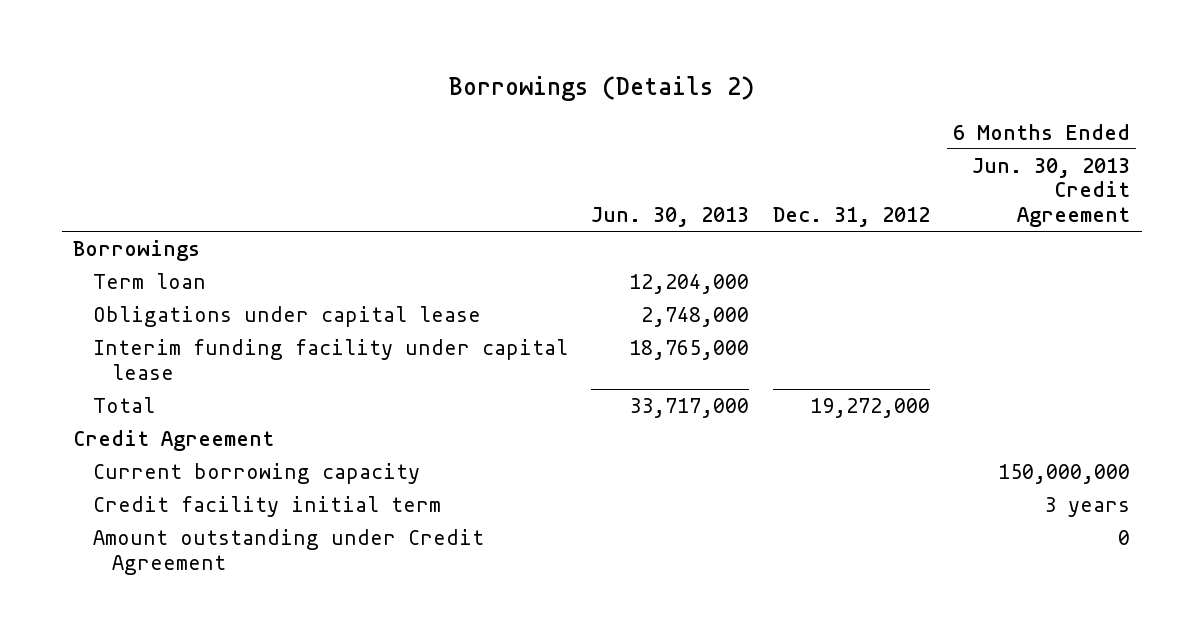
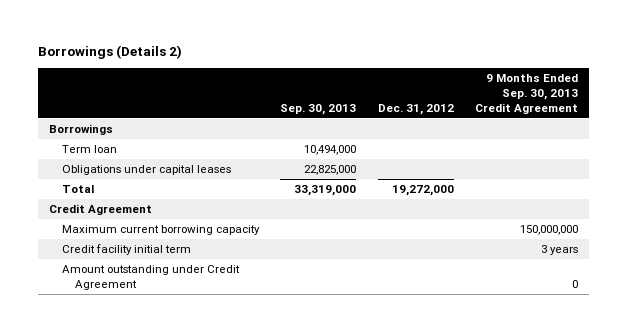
- | Jun. 30, 2013 | Dec. 31, 2012 | 6 Months Ended Jun. 30, 2013 Credit Agreement
+ | Sep. 30, 2013 | Dec. 31, 2012 | 9 Months Ended Sep. 30, 2013 Credit Agreement
- Obligations under capital lease | 2,748,000 | |
- Interim funding facility under capital lease | 18,765,000 | |
+ Obligations under capital leases | 22,825,000 | |
- Current borrowing capacity | | | 150,000,000
+ Maximum current borrowing capacity | | | 150,000,000

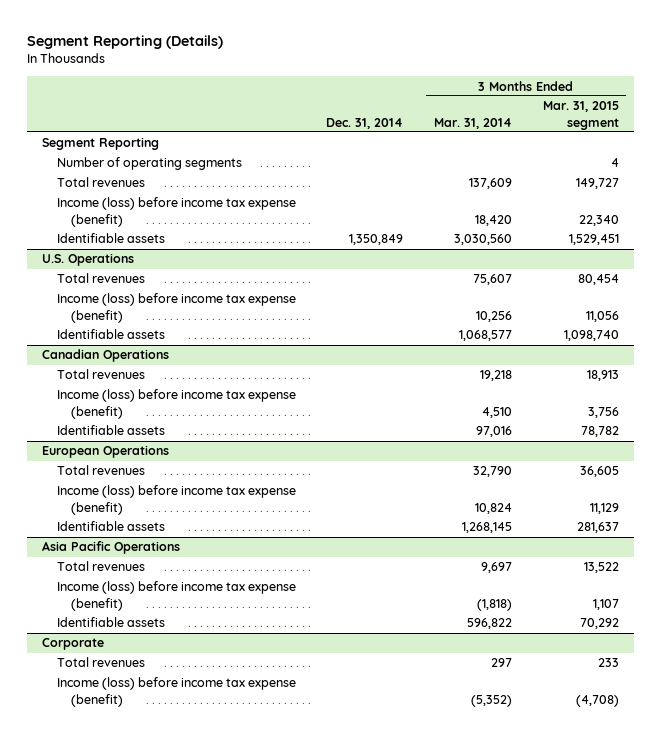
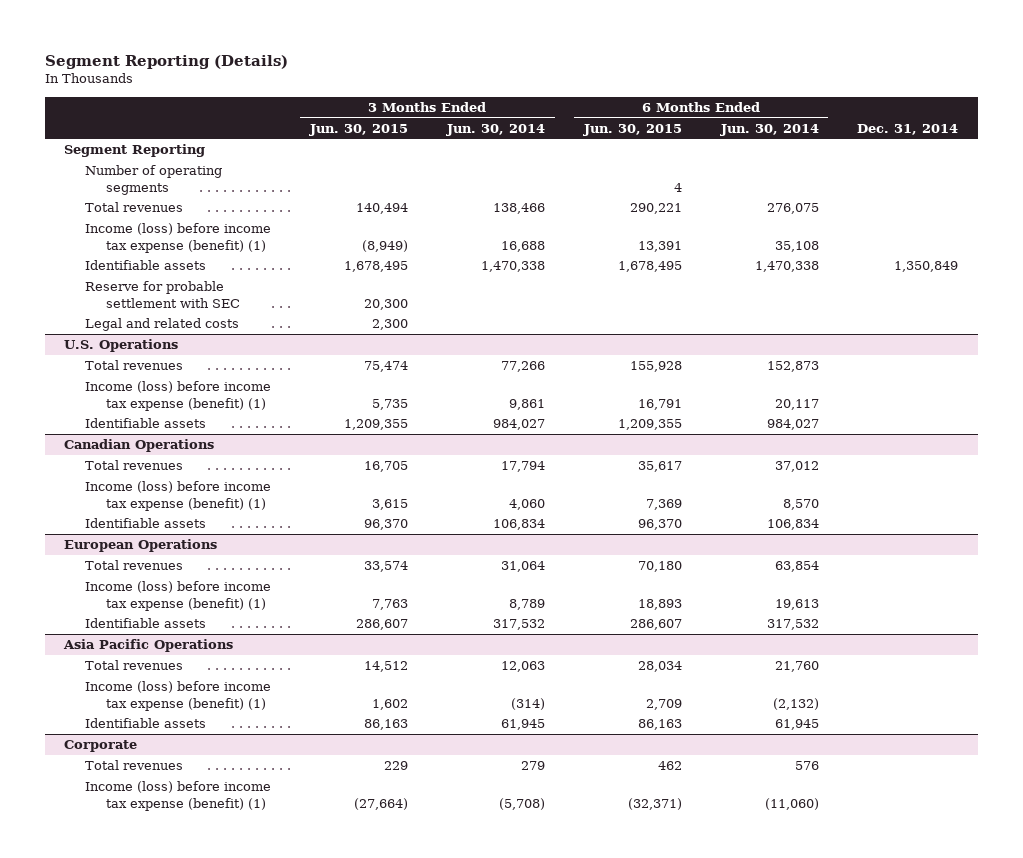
- | Dec. 31, 2014 | 3 Months Ended Mar. 31, 2014 | 3 Months Ended Mar. 31, 2015 segment
+ | 3 Months Ended Jun. 30, 2015 | 3 Months Ended Jun. 30, 2014 | 6 Months Ended Jun. 30, 2015 | 6 Months Ended Jun. 30, 2014 | Dec. 31, 2014
- Income (loss) before income tax expense (benefit) | | 18,420 | 22,340
+ Income (loss) before income tax expense (benefit) (1) | (8,949) | 16,688 | 13,391 | 35,108 |
+ Reserve for probable settlement with SEC | 20,300 | | | |
+ Legal and related costs | 2,300 | | | |
@ U.S. Operations
- Income (loss) before income tax expense (benefit) | | 10,256 | 11,056
+ Income (loss) before income tax expense (benefit) (1) | 5,735 | 9,861 | 16,791 | 20,117 |
@ Canadian Operations
- Income (loss) before income tax expense (benefit) | | 4,510 | 3,756
+ Income (loss) before income tax expense (benefit) (1) | 3,615 | 4,060 | 7,369 | 8,570 |
@ European Operations
- Income (loss) before income tax expense (benefit) | | 10,824 | 11,129
+ Income (loss) before income tax expense (benefit) (1) | 7,763 | 8,789 | 18,893 | 19,613 |
@ Asia Pacific Operations
- Income (loss) before income tax expense (benefit) | | (1,818) | 1,107
+ Income (loss) before income tax expense (benefit) (1) | 1,602 | (314) | 2,709 | (2,132) |
@ Corporate
- Income (loss) before income tax expense (benefit) | | (5,352) | (4,708)
+ Income (loss) before income tax expense (benefit) (1) | (27,664) | (5,708) | (32,371) | (11,060) |

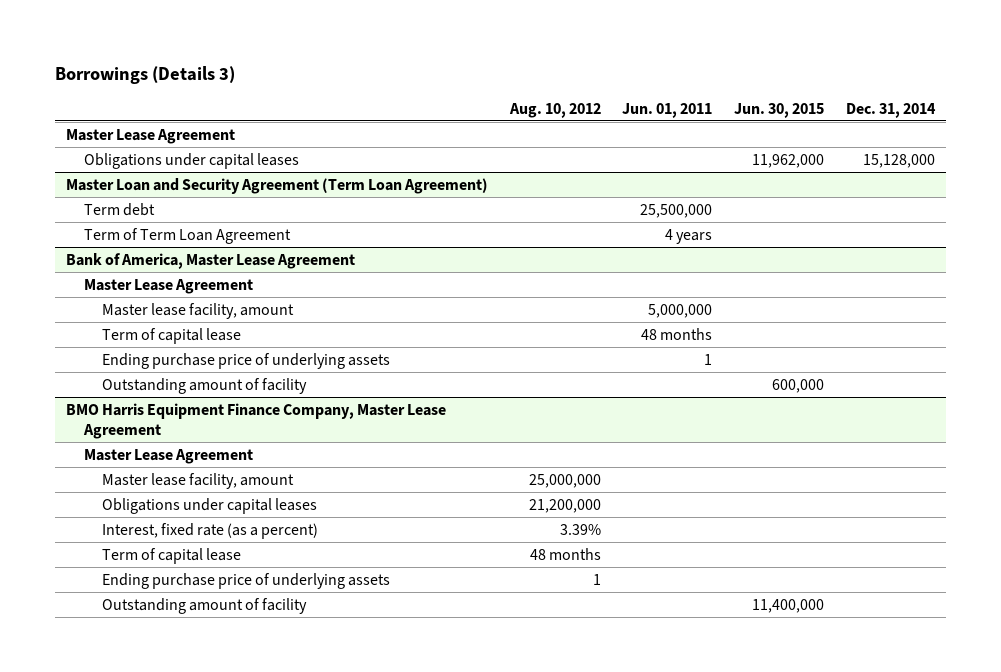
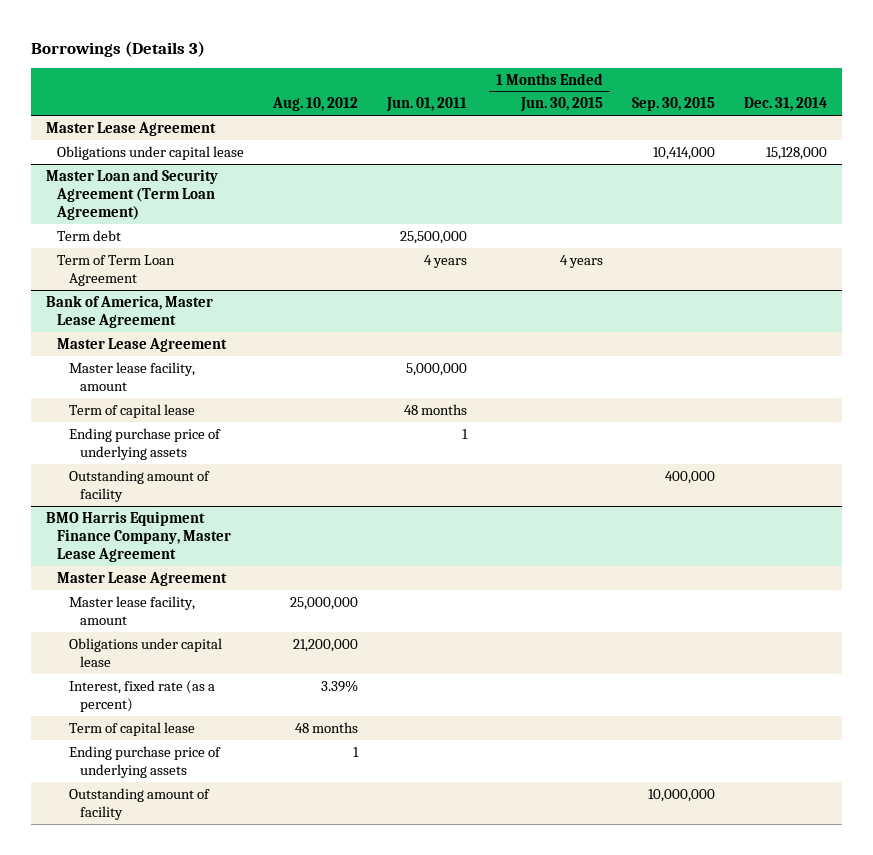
- | Aug. 10, 2012 | Jun. 01, 2011 | Jun. 30, 2015 | Dec. 31, 2014
+ | Aug. 10, 2012 | Jun. 01, 2011 | 1 Months Ended Jun. 30, 2015 | Sep. 30, 2015 | Dec. 31, 2014
- Obligations under capital leases | | | 11,962,000 | 15,128,000
+ Obligations under capital lease | | | | 10,414,000 | 15,128,000
@ BMO Harris Equipment Finance Company, Master Lease Agreement
- Obligations under capital leases | 21,200,000 | | |
+ Obligations under capital lease | 21,200,000 | | | |

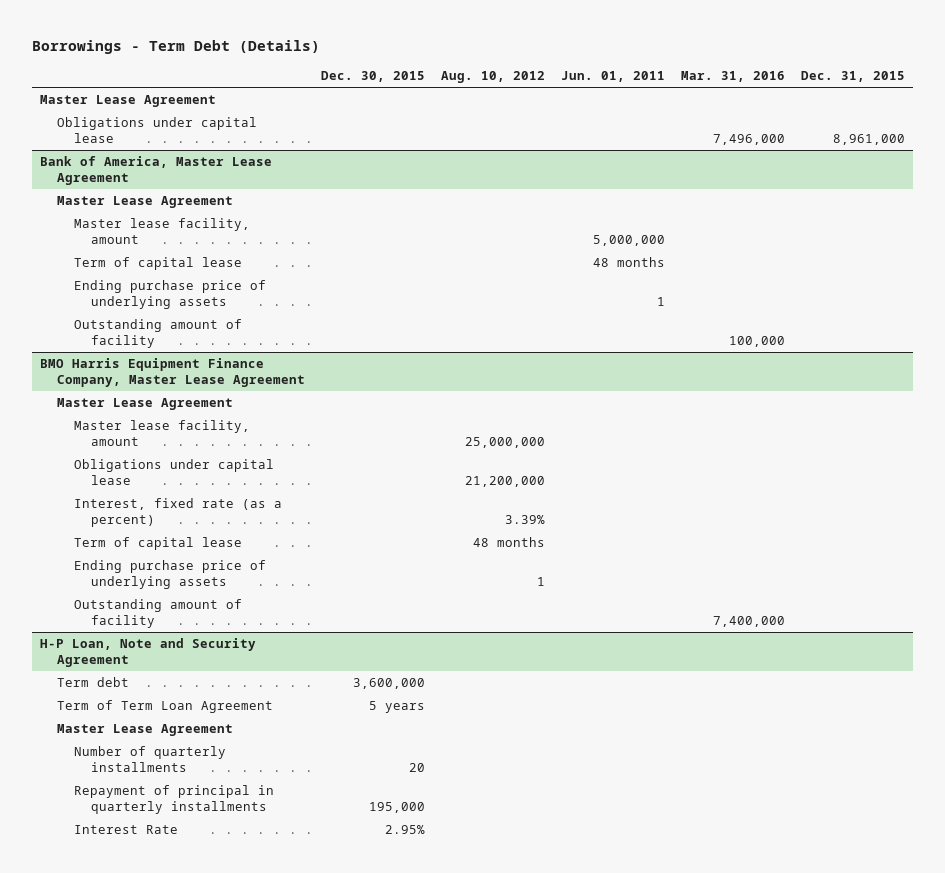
- Borrowings (Details 3)
+ Borrowings - Term Debt (Details)
- | Aug. 10, 2012 | Jun. 01, 2011 | 1 Months Ended Jun. 30, 2015 | Sep. 30, 2015 | Dec. 31, 2014
+ | Dec. 30, 2015 | Aug. 10, 2012 | Jun. 01, 2011 | Mar. 31, 2016 | Dec. 31, 2015
- Master Loan and Security Agreement (Term Loan Agreement)
- Term debt | | 25,500,000 | | |
- Term of Term Loan Agreement | | 4 years | 4 years | |
+ H-P Loan, Note and Security Agreement
+ Term debt | 3,600,000 | | | |
+ Term of Term Loan Agreement | 5 years | | | |
+ Master Lease Agreement
+ Number of quarterly installments | 20 | | | |
+ Repayment of principal in quarterly installments | 195,000 | | | |
+ Interest Rate | 2.95% | | | |

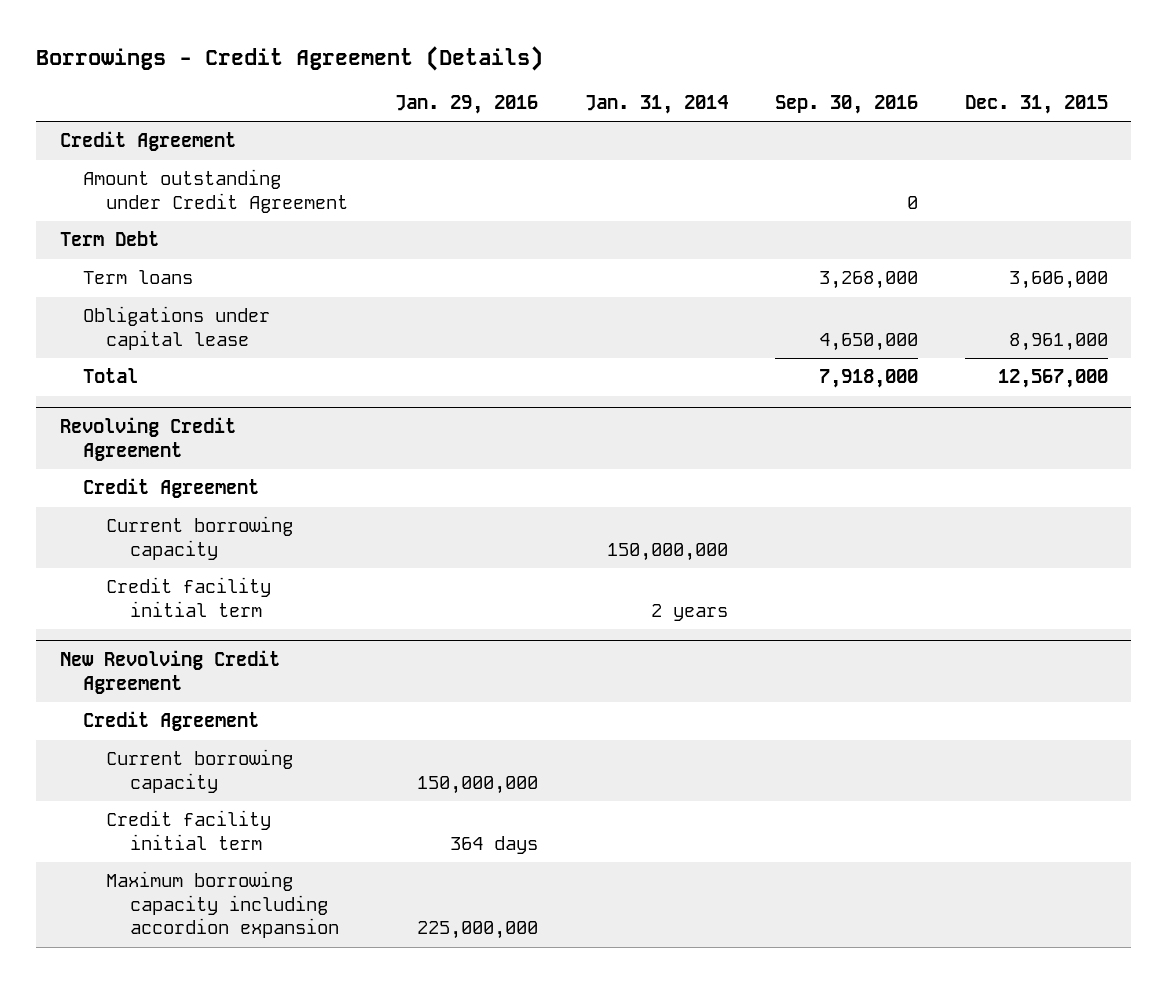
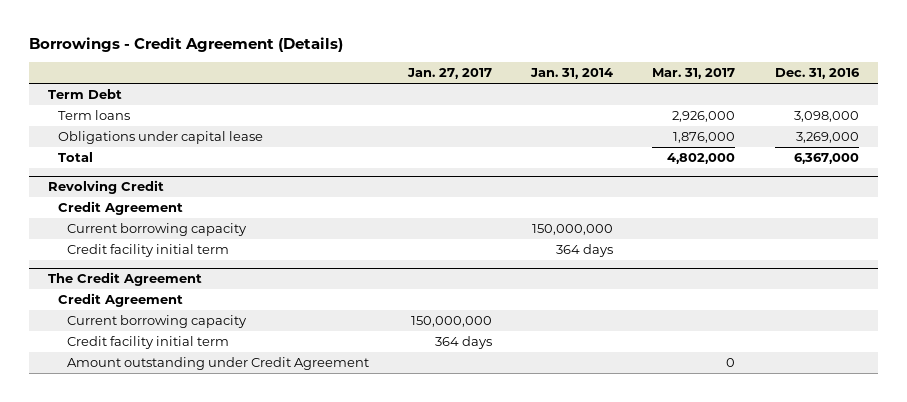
- | Jan. 29, 2016 | Jan. 31, 2014 | Sep. 30, 2016 | Dec. 31, 2015
+ | Jan. 27, 2017 | Jan. 31, 2014 | Mar. 31, 2017 | Dec. 31, 2016
- Credit Agreement
- Amount outstanding under Credit Agreement | | | 0 |
- Revolving Credit Agreement
+ Revolving Credit
- Credit facility initial term | | 2 years | |
- New Revolving Credit Agreement
- Credit Agreement
- Current borrowing capacity | 150,000,000 | | |
- Credit facility initial term | 364 days | | |
- Maximum borrowing capacity including accordion expansion | 225,000,000 | | |
+ Credit facility initial term | | 364 days | |
+ The Credit Agreement
+ Credit Agreement
+ Current borrowing capacity | 150,000,000 | | |
+ Credit facility initial term | 364 days | | |
+ Amount outstanding under Credit Agreement | | | 0 |

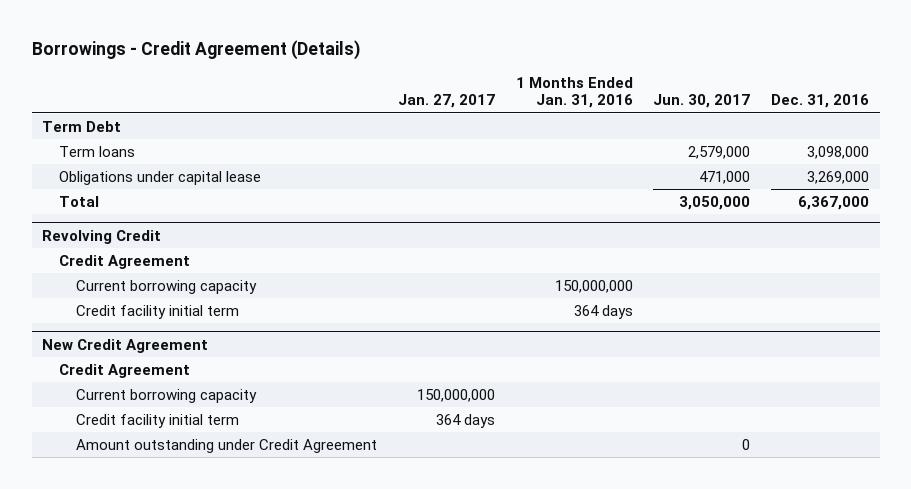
- | Jan. 27, 2017 | Jan. 31, 2014 | Mar. 31, 2017 | Dec. 31, 2016
+ | Jan. 27, 2017 | 1 Months Ended Jan. 31, 2016 | Jun. 30, 2017 | Dec. 31, 2016
- The Credit Agreement
+ New Credit Agreement

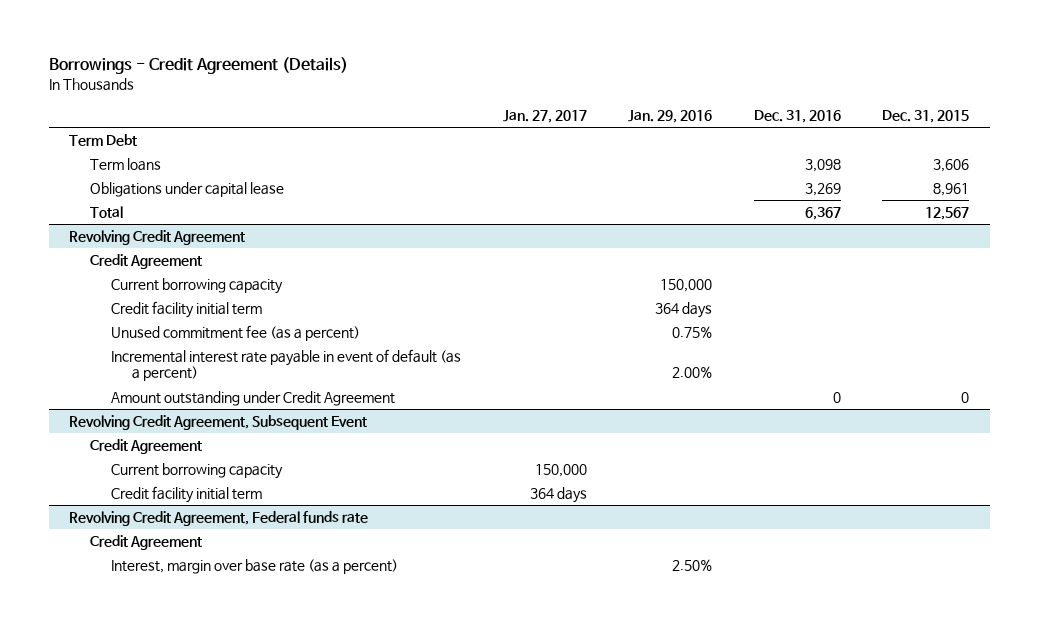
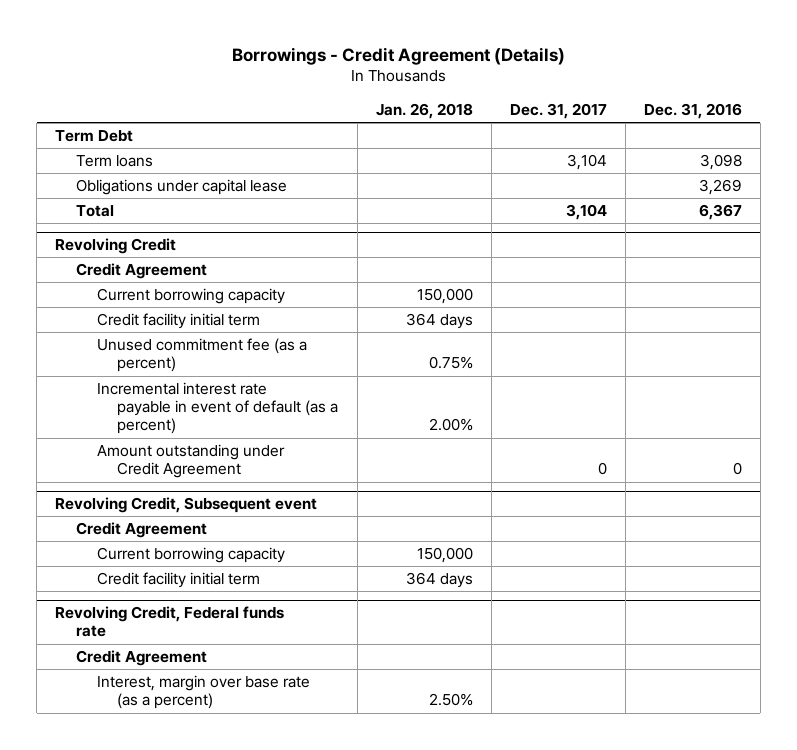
- | Jan. 27, 2017 | Jan. 29, 2016 | Dec. 31, 2016 | Dec. 31, 2015
+ | Jan. 26, 2018 | Dec. 31, 2017 | Dec. 31, 2016
- Revolving Credit Agreement
+ Revolving Credit
- Revolving Credit Agreement, Subsequent Event
+ Revolving Credit, Subsequent event
- Revolving Credit Agreement, Federal funds rate
+ Revolving Credit, Federal funds rate

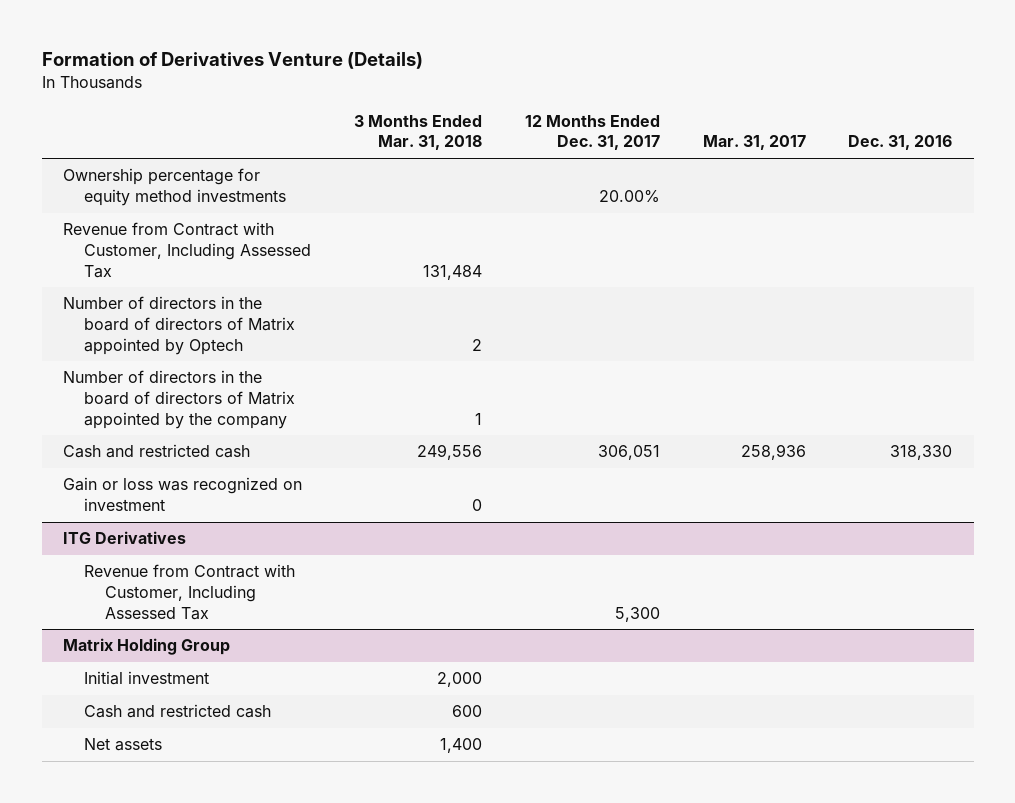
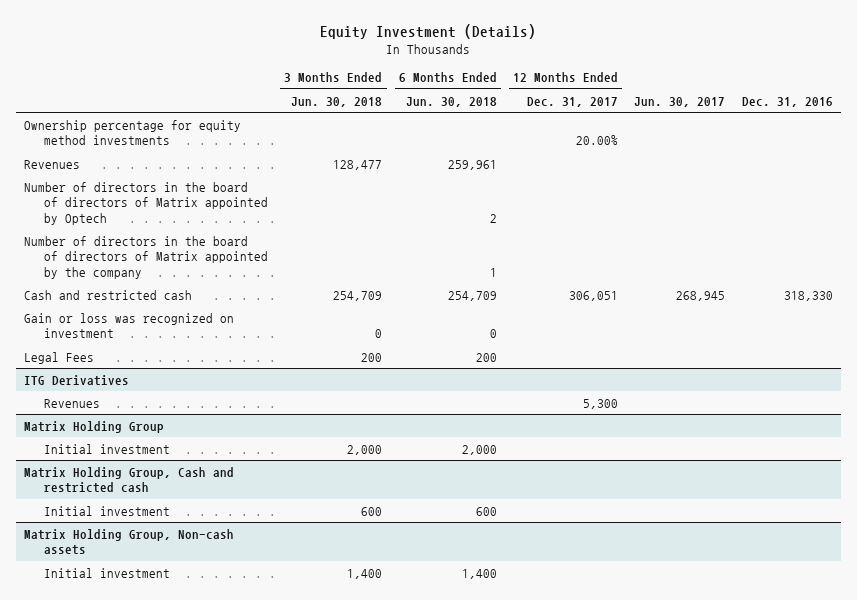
- Formation of Derivatives Venture (Details)
+ Equity Investment (Details)
- | 3 Months Ended Mar. 31, 2018 | 12 Months Ended Dec. 31, 2017 | Mar. 31, 2017 | Dec. 31, 2016
+ | 3 Months Ended Jun. 30, 2018 | 6 Months Ended Jun. 30, 2018 | 12 Months Ended Dec. 31, 2017 | Jun. 30, 2017 | Dec. 31, 2016
- Revenue from Contract with Customer, Including Assessed Tax | 131,484 | | |
+ Revenues | 128,477 | 259,961 | | |
+ Legal Fees | 200 | 200 | | |
@ ITG Derivatives
- Revenue from Contract with Customer, Including Assessed Tax | | 5,300 | |
+ Revenues | | | 5,300 | |
@ Matrix Holding Group
- Cash and restricted cash | 600 | | |
- Net assets | 1,400 | | |
+ Matrix Holding Group, Cash and restricted cash
+ Initial investment | 600 | 600 | | |
+ Matrix Holding Group, Non-cash assets
+ Initial investment | 1,400 | 1,400 | | |

